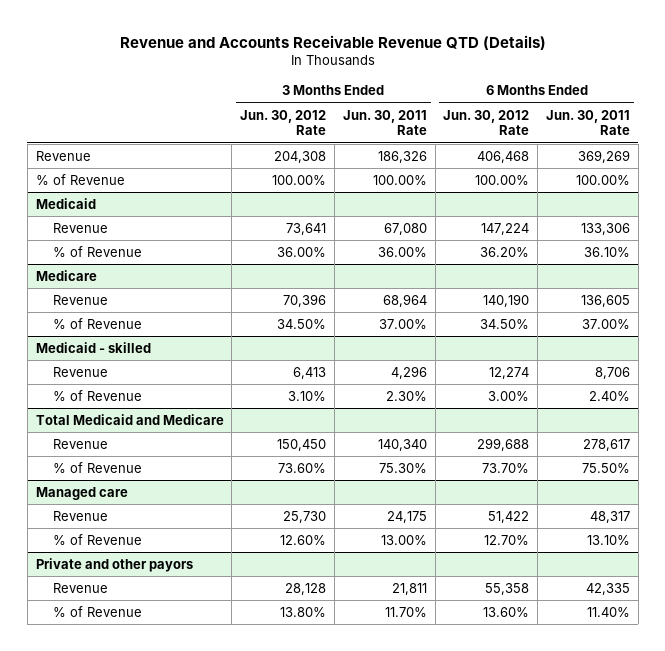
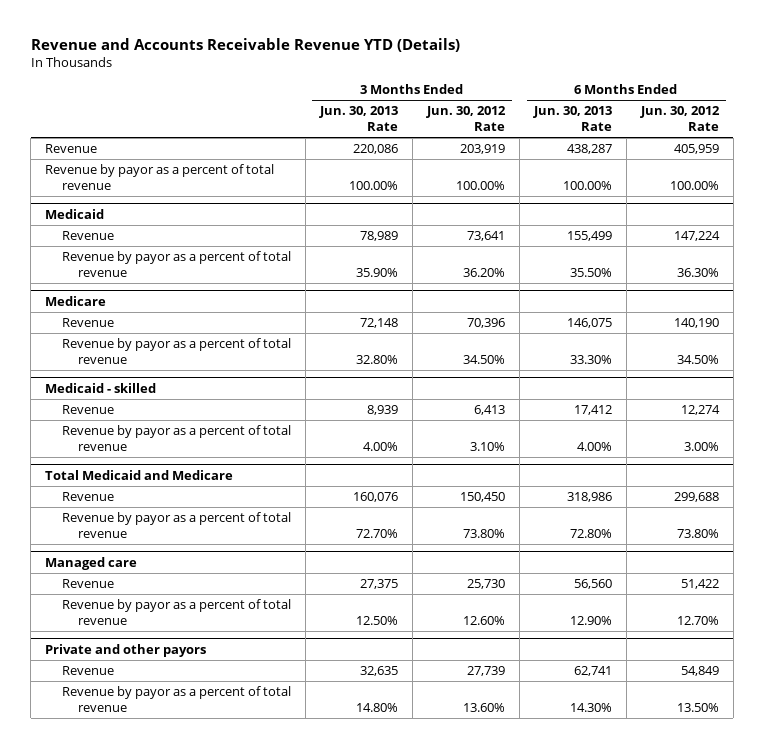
- Revenue and Accounts Receivable Revenue QTD (Details)
+ Revenue and Accounts Receivable Revenue YTD (Details)
- | 3 Months Ended Jun. 30, 2012 Rate | 3 Months Ended Jun. 30, 2011 Rate | 6 Months Ended Jun. 30, 2012 Rate | 6 Months Ended Jun. 30, 2011 Rate
+ | 3 Months Ended Jun. 30, 2013 Rate | 3 Months Ended Jun. 30, 2012 Rate | 6 Months Ended Jun. 30, 2013 Rate | 6 Months Ended Jun. 30, 2012 Rate
- Revenue | 204,308 | 186,326 | 406,468 | 369,269
- % of Revenue | 100.00% | 100.00% | 100.00% | 100.00%
+ Revenue | 220,086 | 203,919 | 438,287 | 405,959
+ Revenue by payor as a percent of total revenue | 100.00% | 100.00% | 100.00% | 100.00%
@ Medicaid
- % of Revenue | 36.00% | 36.00% | 36.20% | 36.10%
+ Revenue by payor as a percent of total revenue | 35.90% | 36.20% | 35.50% | 36.30%
@ Medicare
- % of Revenue | 34.50% | 37.00% | 34.50% | 37.00%
+ Revenue by payor as a percent of total revenue | 32.80% | 34.50% | 33.30% | 34.50%
@ Medicaid - skilled
- % of Revenue | 3.10% | 2.30% | 3.00% | 2.40%
+ Revenue by payor as a percent of total revenue | 4.00% | 3.10% | 4.00% | 3.00%
@ Total Medicaid and Medicare
- % of Revenue | 73.60% | 75.30% | 73.70% | 75.50%
+ Revenue by payor as a percent of total revenue | 72.70% | 73.80% | 72.80% | 73.80%
@ Managed care
- % of Revenue | 12.60% | 13.00% | 12.70% | 13.10%
+ Revenue by payor as a percent of total revenue | 12.50% | 12.60% | 12.90% | 12.70%
@ Private and other payors
- Revenue | 28,128 | 21,811 | 55,358 | 42,335
- % of Revenue | 13.80% | 11.70% | 13.60% | 11.40%
+ Revenue | 32,635 | 27,739 | 62,741 | 54,849
+ Revenue by payor as a percent of total revenue | 14.80% | 13.60% | 14.30% | 13.50%

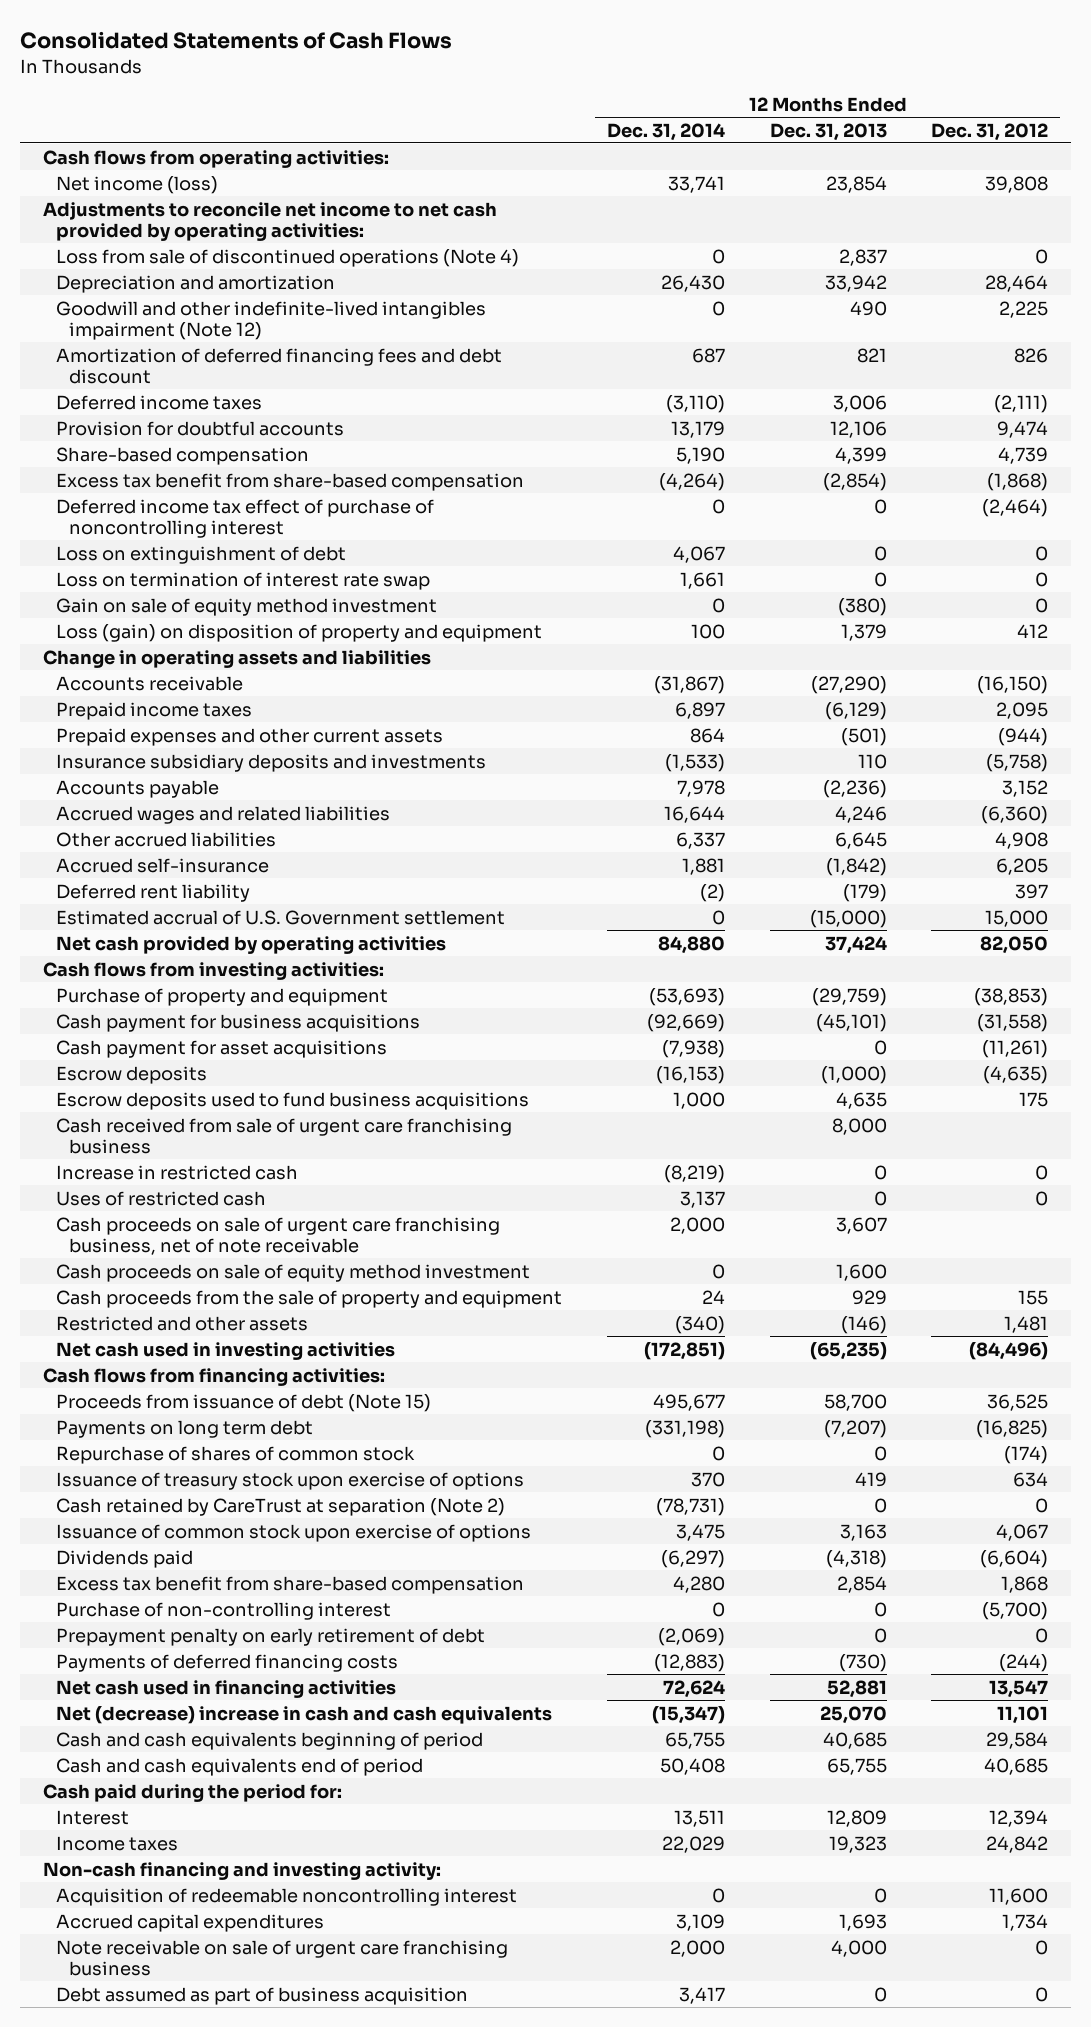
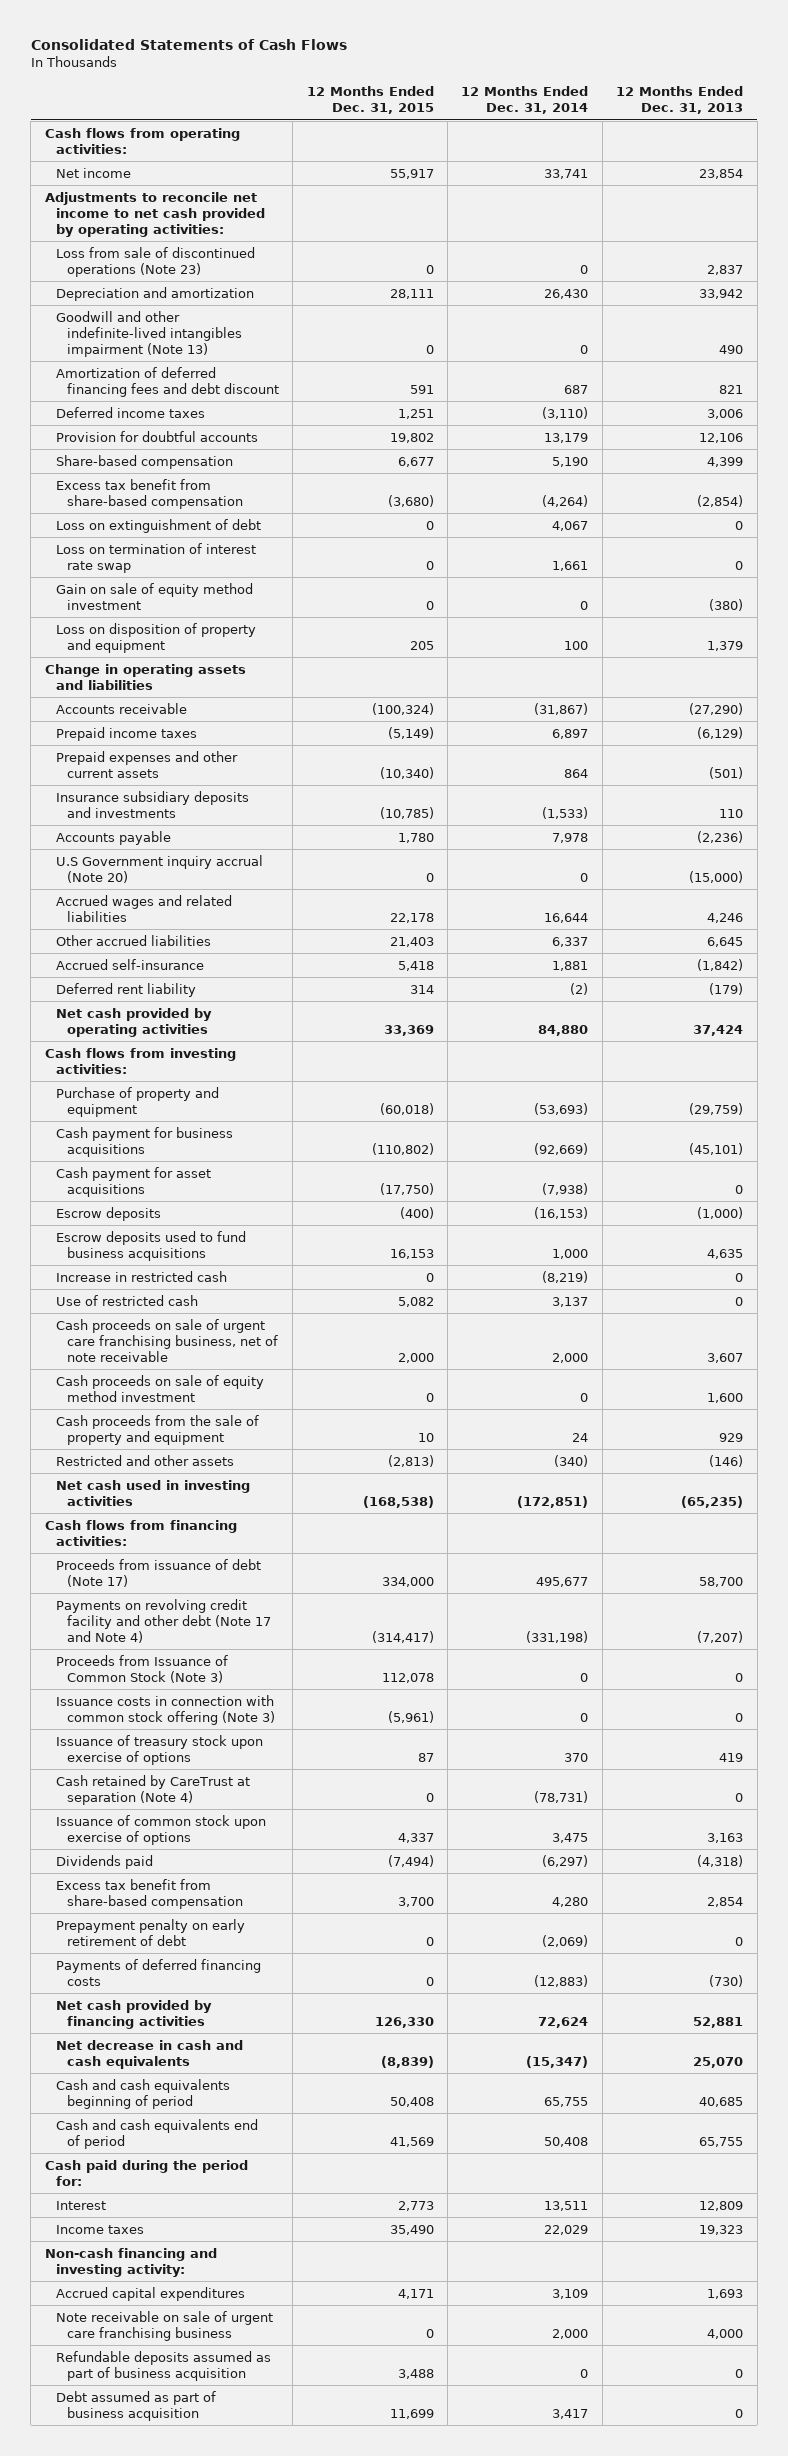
- | 12 Months Ended Dec. 31, 2014 | 12 Months Ended Dec. 31, 2013 | 12 Months Ended Dec. 31, 2012
+ | 12 Months Ended Dec. 31, 2015 | 12 Months Ended Dec. 31, 2014 | 12 Months Ended Dec. 31, 2013
- Net income (loss) | 33,741 | 23,854 | 39,808
+ Net income | 55,917 | 33,741 | 23,854
- Loss from sale of discontinued operations (Note 4) | 0 | 2,837 | 0
+ Loss from sale of discontinued operations (Note 23) | 0 | 0 | 2,837
- Goodwill and other indefinite-lived intangibles impairment (Note 12) | 0 | 490 | 2,225
+ Goodwill and other indefinite-lived intangibles impairment (Note 13) | 0 | 0 | 490
- Deferred income tax effect of purchase of noncontrolling interest | 0 | 0 | (2,464)
- Loss (gain) on disposition of property and equipment | 100 | 1,379 | 412
+ Loss on disposition of property and equipment | 205 | 100 | 1,379
+ U.S Government inquiry accrual (Note 20) | 0 | 0 | (15,000)
- Estimated accrual of U.S. Government settlement | 0 | (15,000) | 15,000
- Cash received from sale of urgent care franchising business | | 8,000 |
- Uses of restricted cash | 3,137 | 0 | 0
+ Use of restricted cash | 5,082 | 3,137 | 0
- Proceeds from issuance of debt (Note 15) | 495,677 | 58,700 | 36,525
- Payments on long term debt | (331,198) | (7,207) | (16,825)
- Repurchase of shares of common stock | 0 | 0 | (174)
+ Proceeds from issuance of debt (Note 17) | 334,000 | 495,677 | 58,700
+ Payments on revolving credit facility and other debt (Note 17 and Note 4) | (314,417) | (331,198) | (7,207)
+ Proceeds from Issuance of Common Stock (Note 3) | 112,078 | 0 | 0
+ Issuance costs in connection with common stock offering (Note 3) | (5,961) | 0 | 0
- Cash retained by CareTrust at separation (Note 2) | (78,731) | 0 | 0
+ Cash retained by CareTrust at separation (Note 4) | 0 | (78,731) | 0
- Purchase of non-controlling interest | 0 | 0 | (5,700)
- Net cash used in financing activities | 72,624 | 52,881 | 13,547
- Net (decrease) increase in cash and cash equivalents | (15,347) | 25,070 | 11,101
+ Net cash provided by financing activities | 126,330 | 72,624 | 52,881
+ Net decrease in cash and cash equivalents | (8,839) | (15,347) | 25,070
- Acquisition of redeemable noncontrolling interest | 0 | 0 | 11,600
+ Refundable deposits assumed as part of business acquisition | 3,488 | 0 | 0

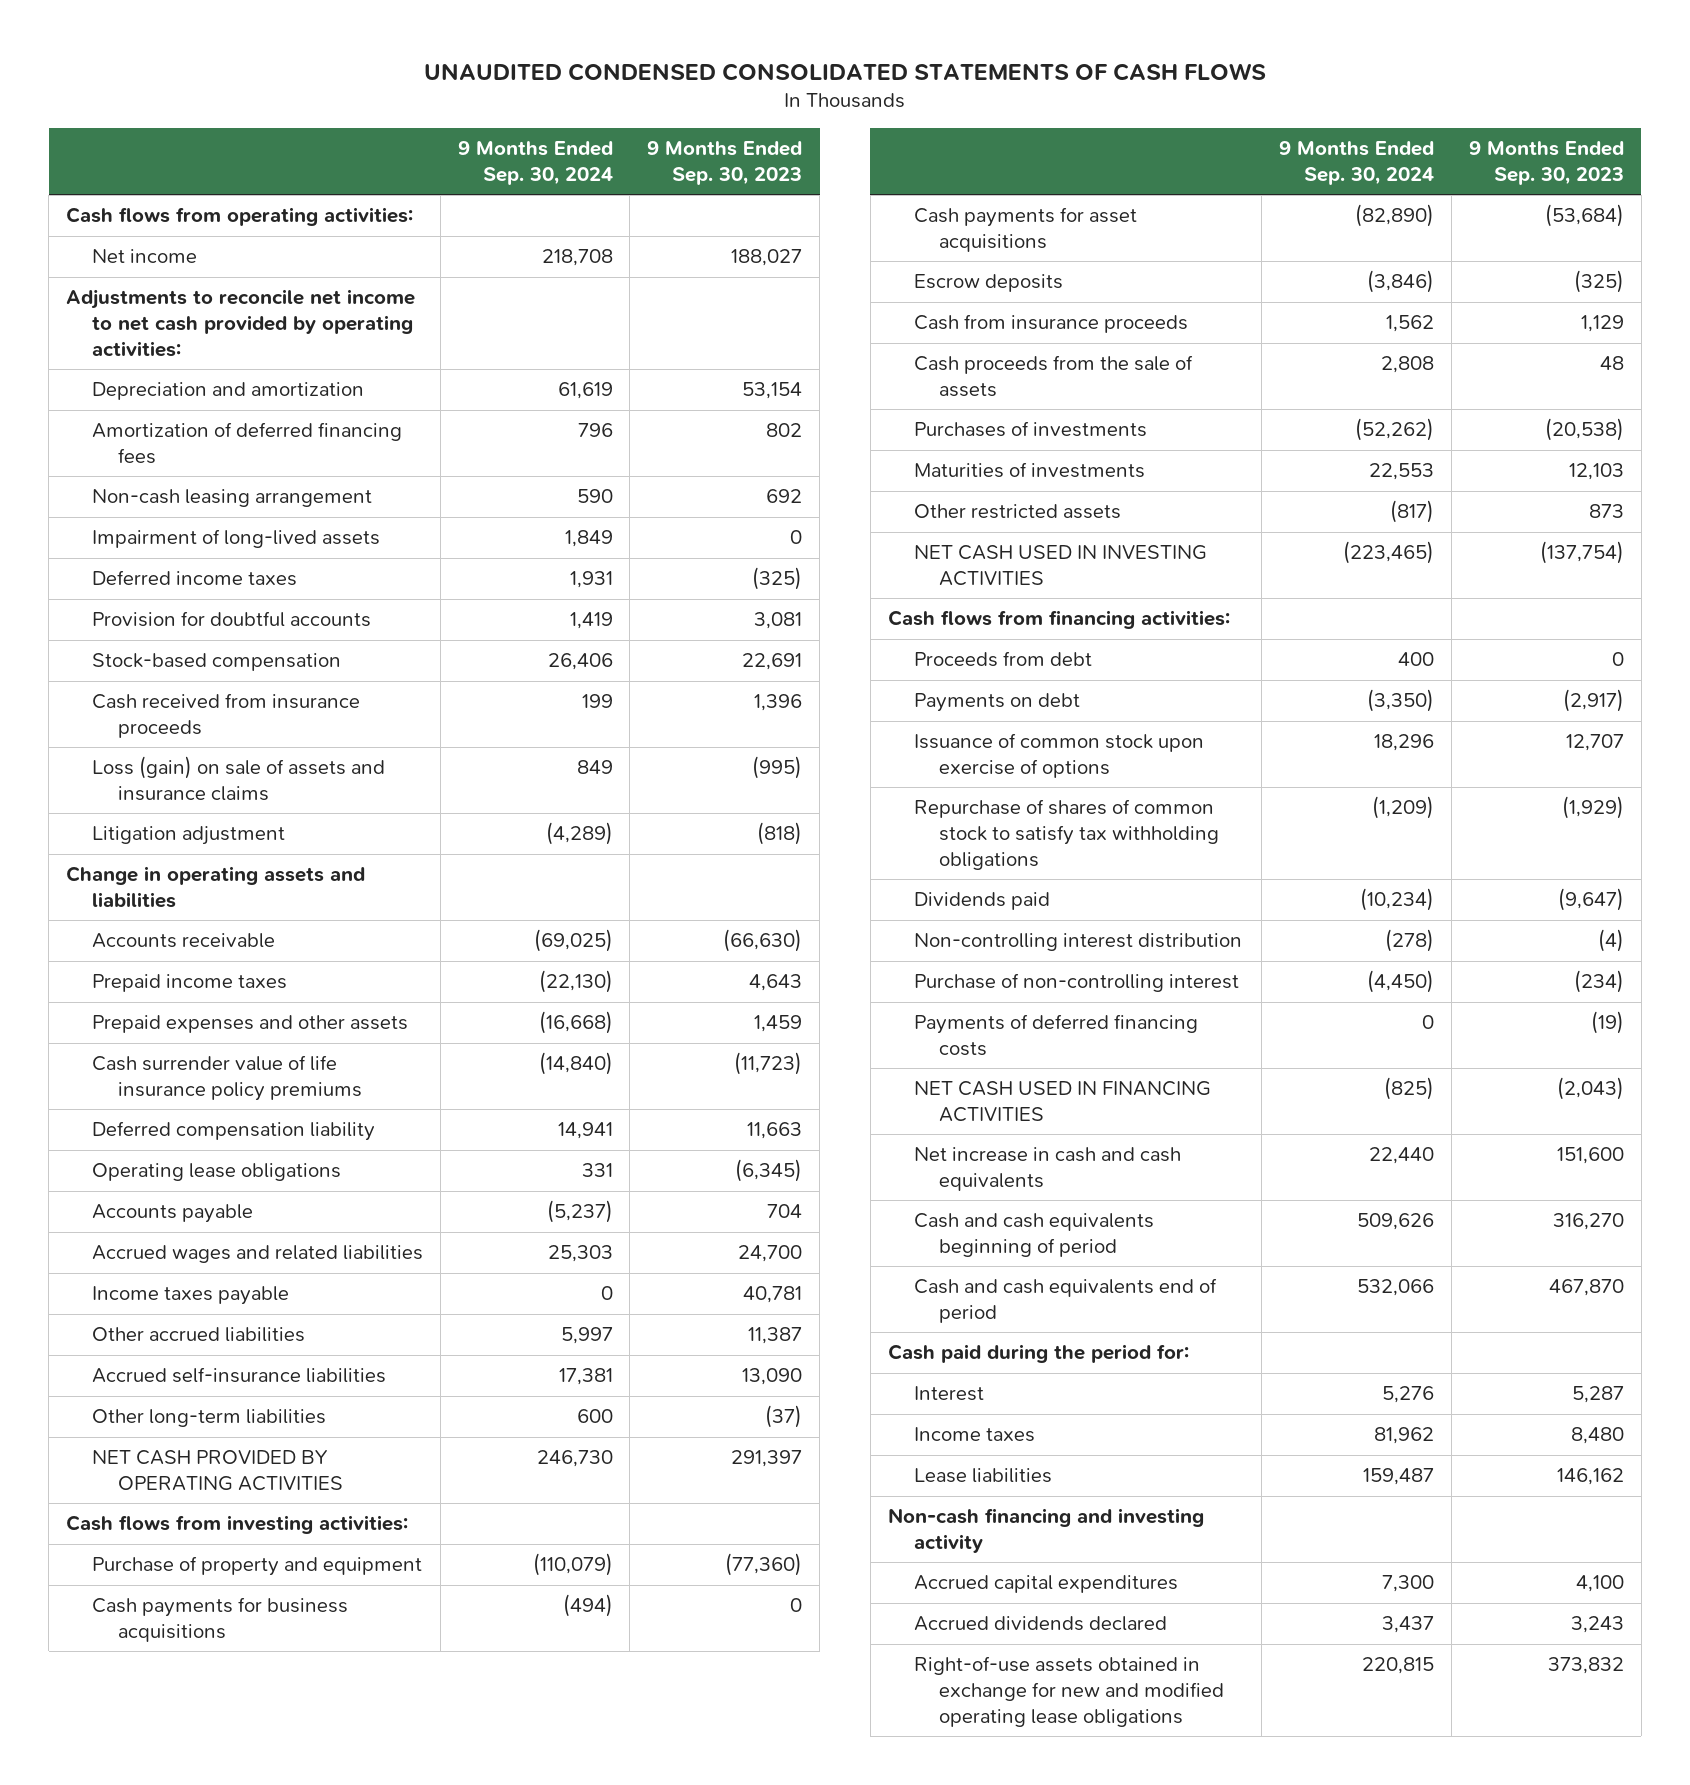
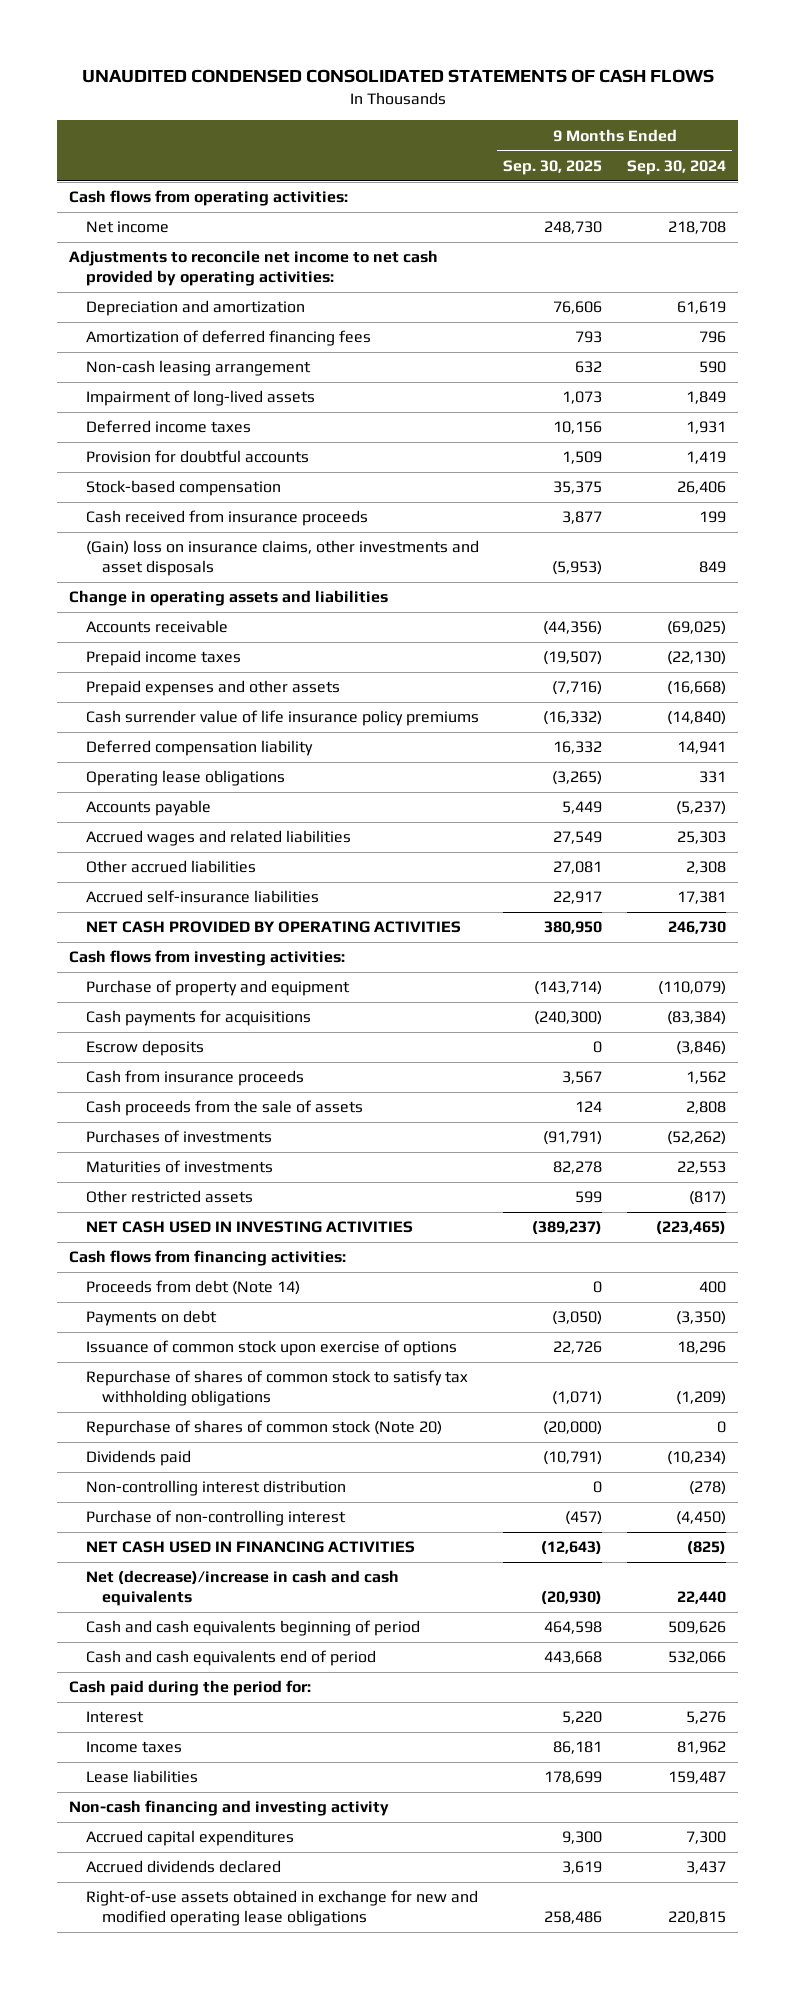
- | 9 Months Ended Sep. 30, 2024 | 9 Months Ended Sep. 30, 2023
+ | 9 Months Ended Sep. 30, 2025 | 9 Months Ended Sep. 30, 2024
- Loss (gain) on sale of assets and insurance claims | 849 | (995)
- Litigation adjustment | (4,289) | (818)
+ (Gain) loss on insurance claims, other investments and asset disposals | (5,953) | 849
- Income taxes payable | 0 | 40,781
- Other accrued liabilities | 5,997 | 11,387
+ Other accrued liabilities | 27,081 | 2,308
- Other long-term liabilities | 600 | (37)
- Cash payments for business acquisitions | (494) | 0
- Cash payments for asset acquisitions | (82,890) | (53,684)
+ Cash payments for acquisitions | (240,300) | (83,384)
- Proceeds from debt | 400 | 0
+ Proceeds from debt (Note 14) | 0 | 400
+ Repurchase of shares of common stock (Note 20) | (20,000) | 0
- Payments of deferred financing costs | 0 | (19)
- Net increase in cash and cash equivalents | 22,440 | 151,600
+ Net (decrease)/increase in cash and cash equivalents | (20,930) | 22,440

